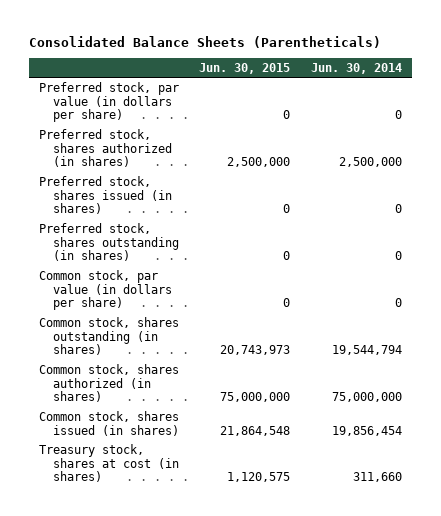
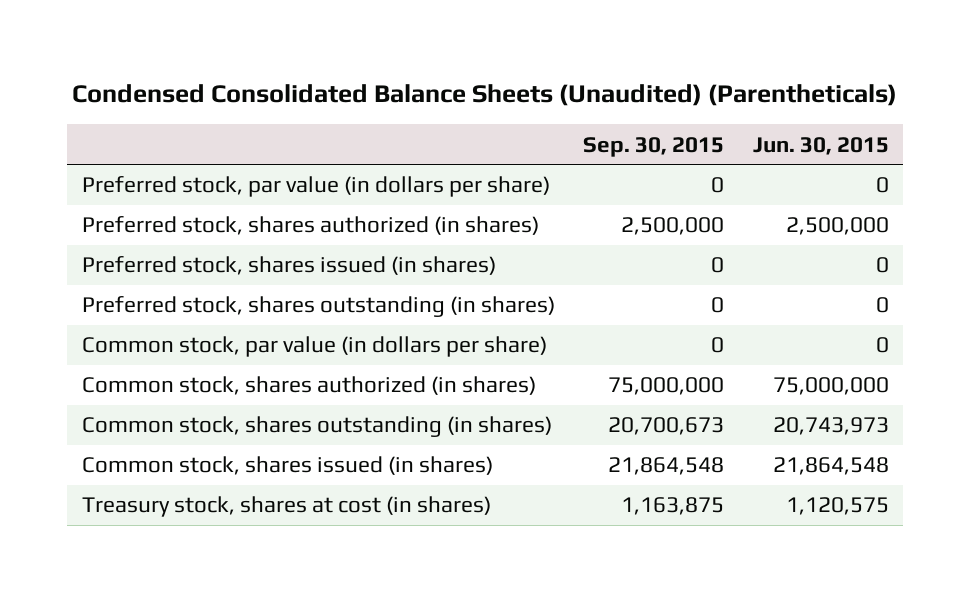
- Consolidated Balance Sheets (Parentheticals)
+ Condensed Consolidated Balance Sheets (Unaudited) (Parentheticals)
- | Jun. 30, 2015 | Jun. 30, 2014
+ | Sep. 30, 2015 | Jun. 30, 2015
moved down: Common stock, shares outstanding (in shares) | 20,700,673 | 20,743,973

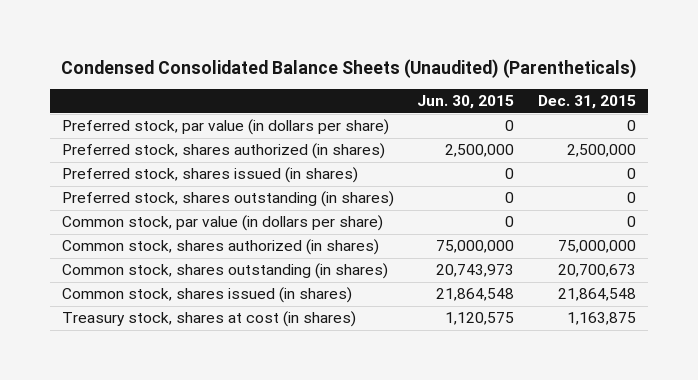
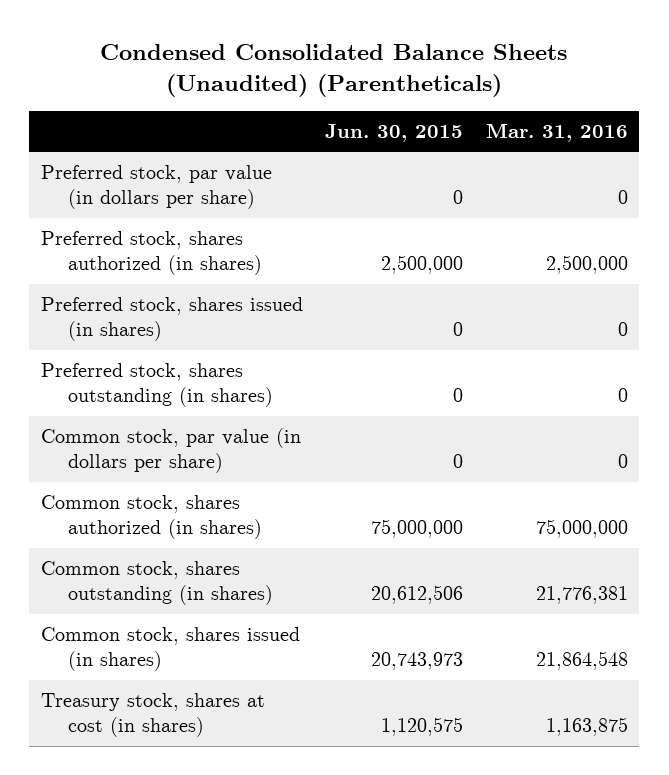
- | Jun. 30, 2015 | Dec. 31, 2015
+ | Jun. 30, 2015 | Mar. 31, 2016
- Common stock, shares outstanding (in shares) | 20,743,973 | 20,700,673
- Common stock, shares issued (in shares) | 21,864,548 | 21,864,548
+ Common stock, shares outstanding (in shares) | 20,612,506 | 21,776,381
+ Common stock, shares issued (in shares) | 20,743,973 | 21,864,548

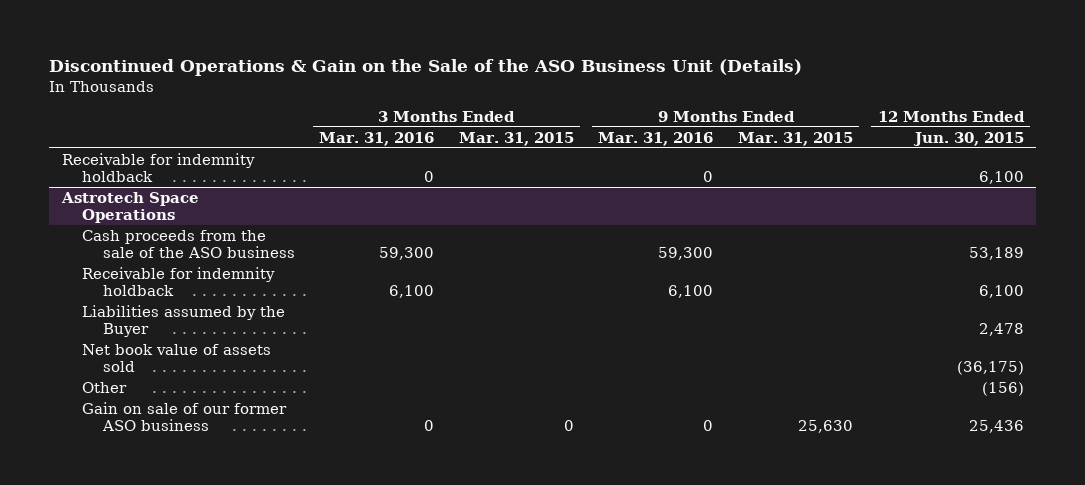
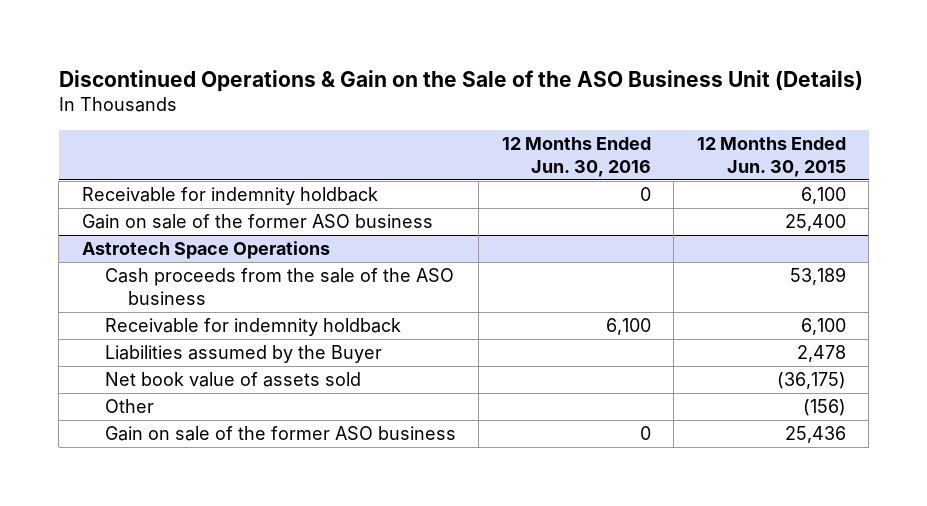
- | 3 Months Ended Mar. 31, 2016 | 3 Months Ended Mar. 31, 2015 | 9 Months Ended Mar. 31, 2016 | 9 Months Ended Mar. 31, 2015 | 12 Months Ended Jun. 30, 2015
+ | 12 Months Ended Jun. 30, 2016 | 12 Months Ended Jun. 30, 2015
+ Gain on sale of the former ASO business | | 25,400
@ Astrotech Space Operations
- Gain on sale of our former ASO business | 0 | 0 | 0 | 25,630 | 25,436
+ Gain on sale of the former ASO business | 0 | 25,436

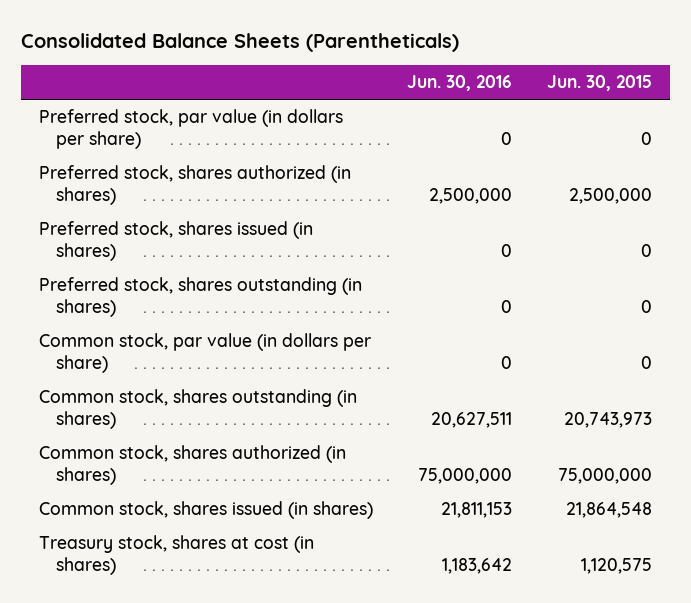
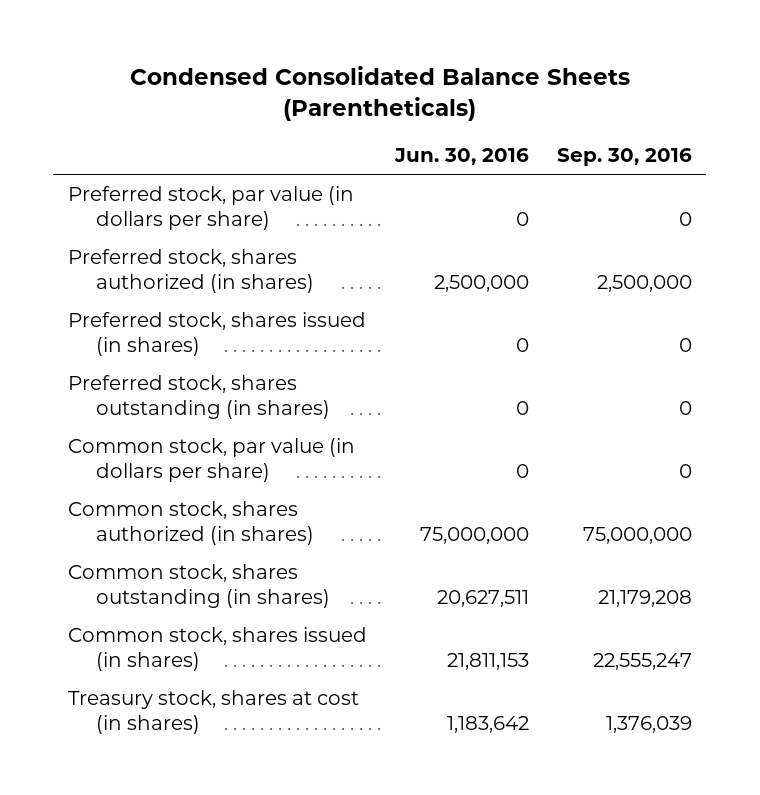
- Consolidated Balance Sheets (Parentheticals)
+ Condensed Consolidated Balance Sheets (Parentheticals)
- | Jun. 30, 2016 | Jun. 30, 2015
+ | Jun. 30, 2016 | Sep. 30, 2016
moved down: Common stock, shares outstanding (in shares) | 20,627,511 | 21,179,208

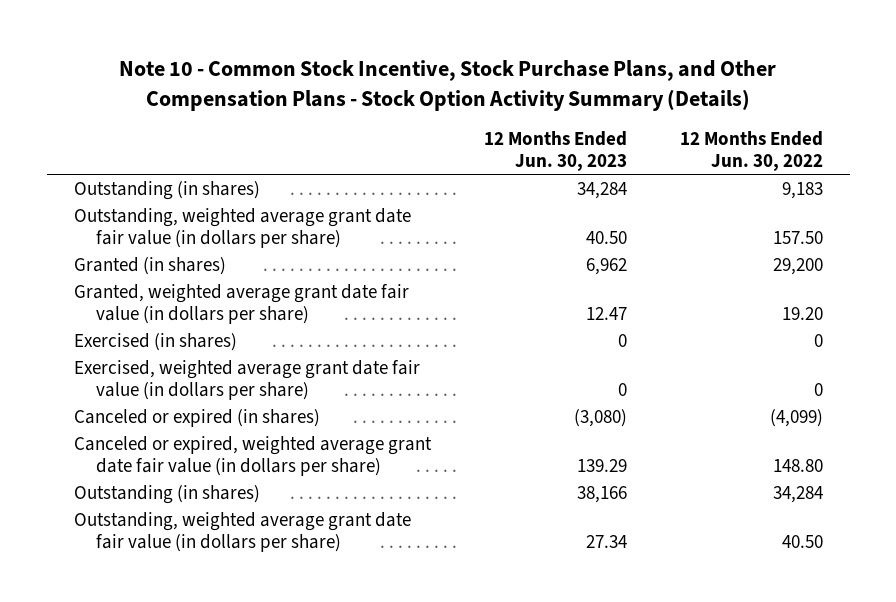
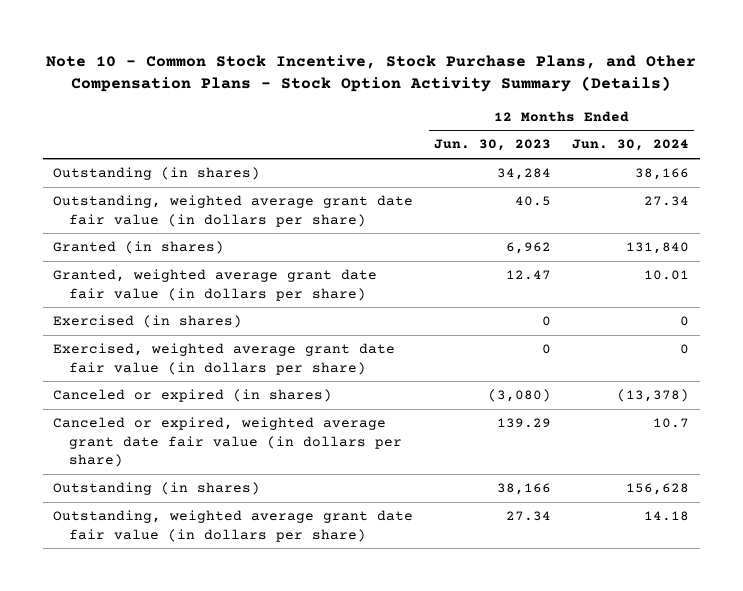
- | 12 Months Ended Jun. 30, 2023 | 12 Months Ended Jun. 30, 2022
+ | 12 Months Ended Jun. 30, 2023 | 12 Months Ended Jun. 30, 2024
- Outstanding, weighted average grant date fair value (in dollars per share) | 40.50 | 157.50
+ Outstanding, weighted average grant date fair value (in dollars per share) | 40.5 | 27.34

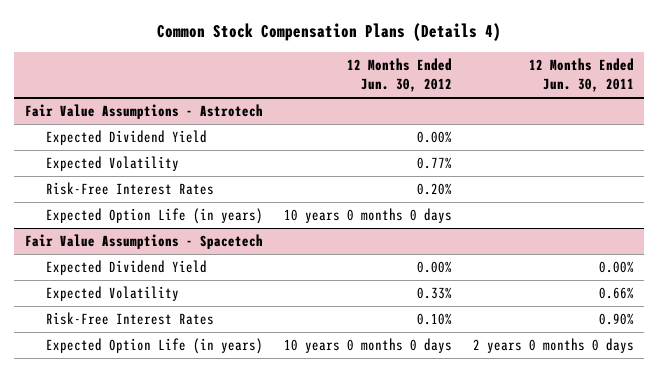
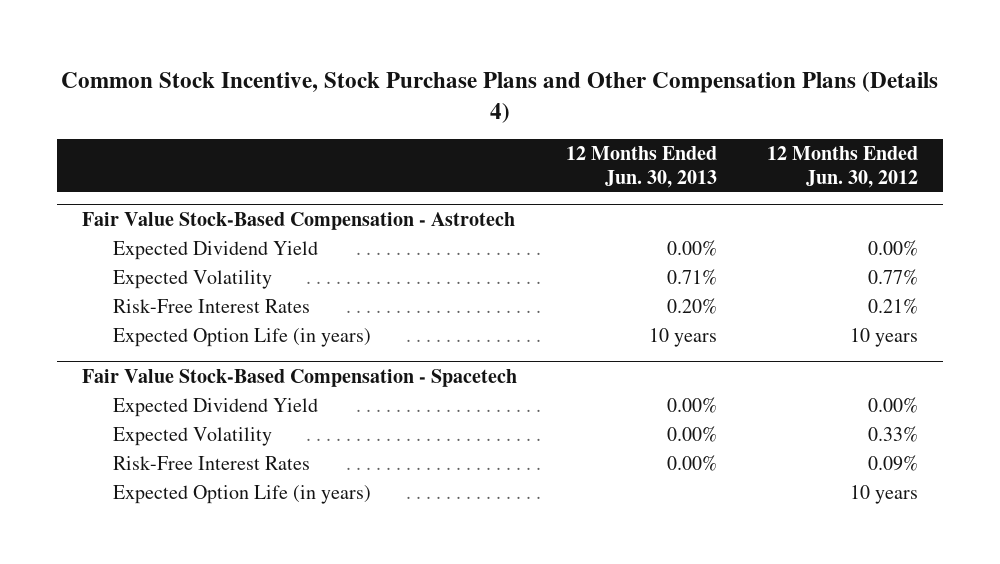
- Common Stock Compensation Plans (Details 4)
+ Common Stock Incentive, Stock Purchase Plans and Other Compensation Plans (Details 4)
- | 12 Months Ended Jun. 30, 2012 | 12 Months Ended Jun. 30, 2011
+ | 12 Months Ended Jun. 30, 2013 | 12 Months Ended Jun. 30, 2012
- Fair Value Assumptions - Astrotech
+ Fair Value Stock-Based Compensation - Astrotech
- Risk-Free Interest Rates | 0.20% |
- Expected Option Life (in years) | 10 years 0 months 0 days |
- Fair Value Assumptions - Spacetech
+ Risk-Free Interest Rates | 0.20% | 0.21%
+ Expected Option Life (in years) | 10 years | 10 years
+ Fair Value Stock-Based Compensation - Spacetech
- Risk-Free Interest Rates | 0.10% | 0.90%
- Expected Option Life (in years) | 10 years 0 months 0 days | 2 years 0 months 0 days
+ Risk-Free Interest Rates | 0.00% | 0.09%
+ Expected Option Life (in years) | | 10 years

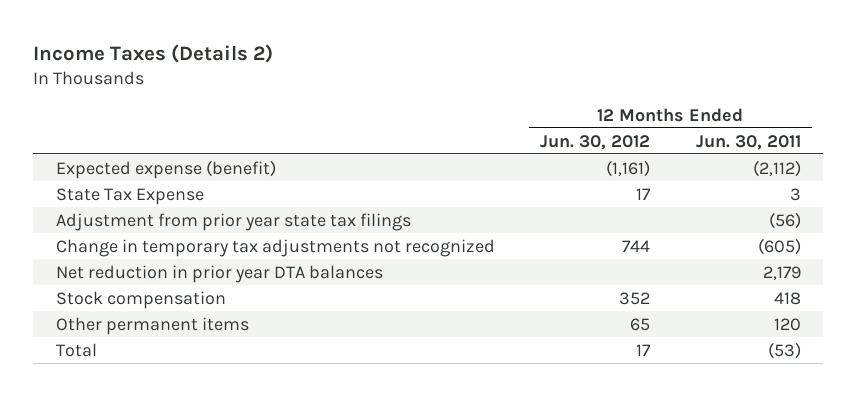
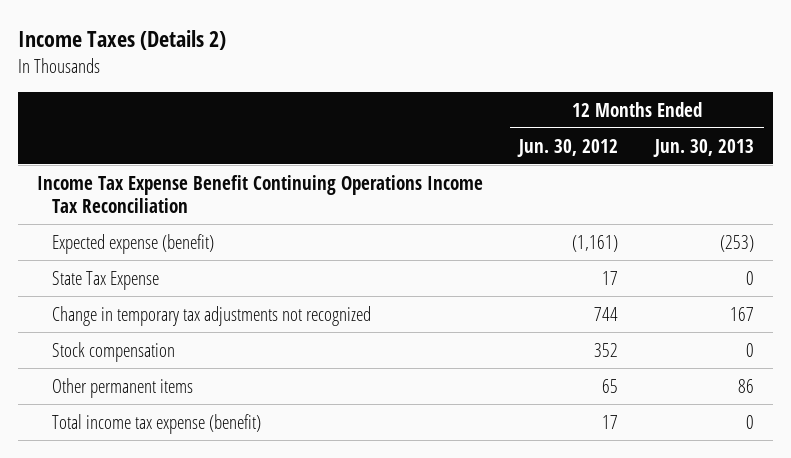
- | 12 Months Ended Jun. 30, 2012 | 12 Months Ended Jun. 30, 2011
+ | 12 Months Ended Jun. 30, 2012 | 12 Months Ended Jun. 30, 2013
+ Income Tax Expense Benefit Continuing Operations Income Tax Reconciliation
- Adjustment from prior year state tax filings | | (56)
- Net reduction in prior year DTA balances | | 2,179
- Total | 17 | (53)
+ Total income tax expense (benefit) | 17 | 0

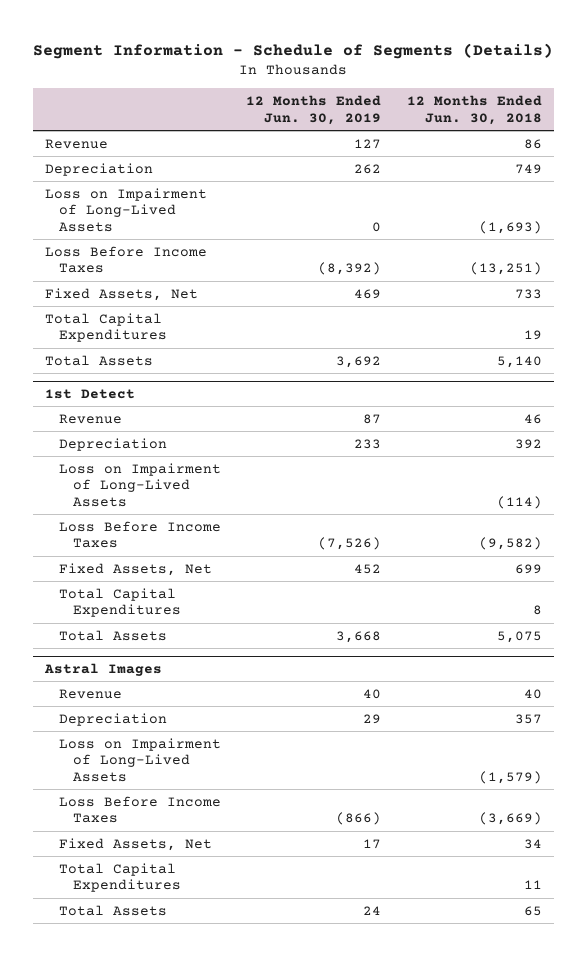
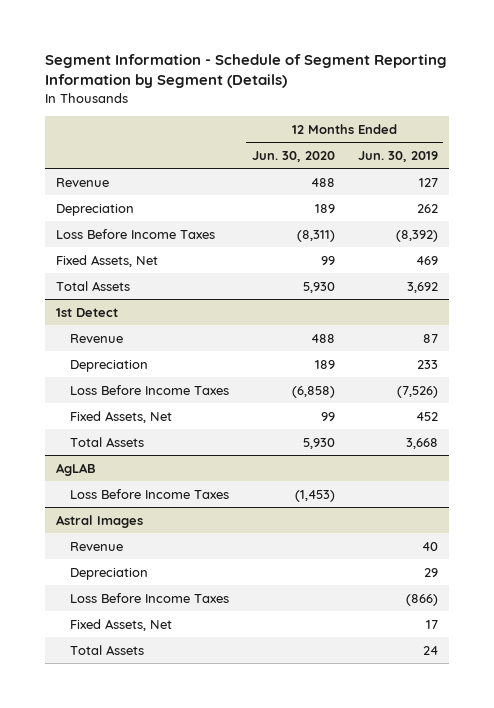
- Segment Information - Schedule of Segments (Details)
+ Segment Information - Schedule of Segment Reporting Information by Segment (Details)
- | 12 Months Ended Jun. 30, 2019 | 12 Months Ended Jun. 30, 2018
+ | 12 Months Ended Jun. 30, 2020 | 12 Months Ended Jun. 30, 2019
- Loss on Impairment of Long-Lived Assets | 0 | (1,693)
- Total Capital Expenditures | | 19
@ 1st Detect
- Loss on Impairment of Long-Lived Assets | | (114)
- Total Capital Expenditures | | 8
+ AgLAB
+ Loss Before Income Taxes | (1,453) |
@ Astral Images
- Loss on Impairment of Long-Lived Assets | | (1,579)
- Total Capital Expenditures | | 11

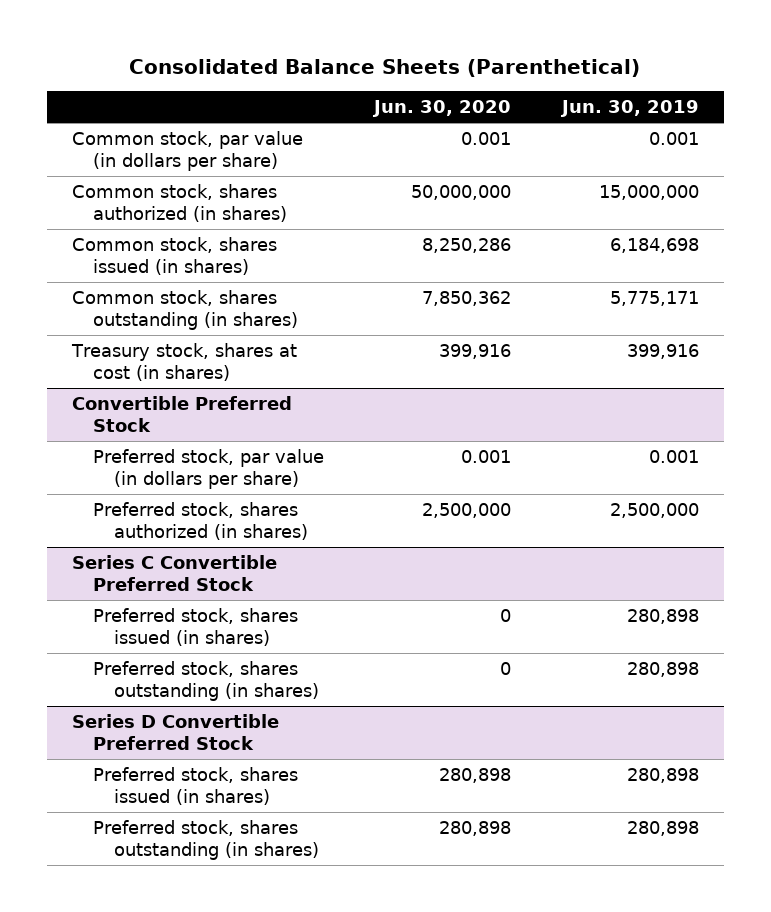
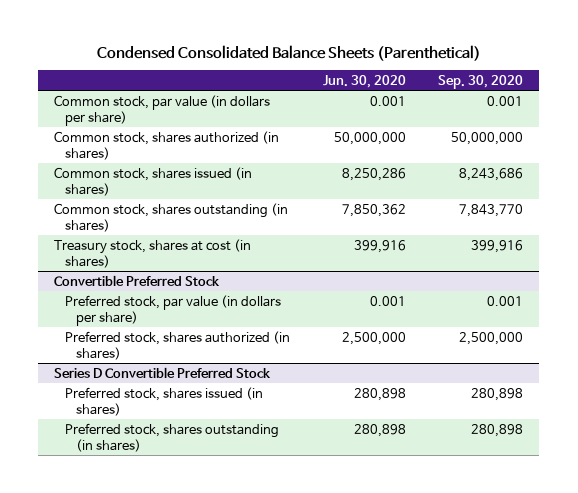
- Consolidated Balance Sheets (Parenthetical)
+ Condensed Consolidated Balance Sheets (Parenthetical)
- | Jun. 30, 2020 | Jun. 30, 2019
+ | Jun. 30, 2020 | Sep. 30, 2020
- Series C Convertible Preferred Stock
- Preferred stock, shares issued (in shares) | 0 | 280,898
- Preferred stock, shares outstanding (in shares) | 0 | 280,898

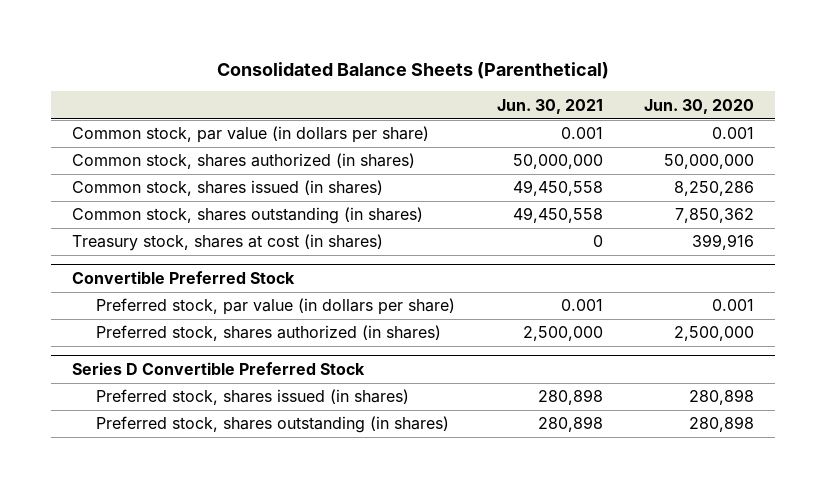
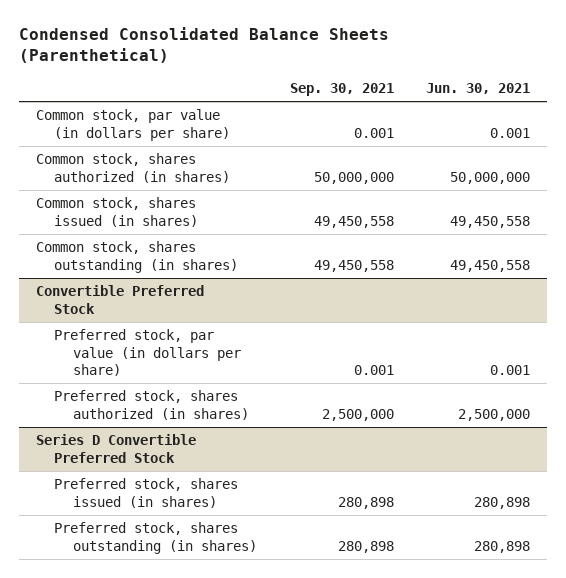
- Consolidated Balance Sheets (Parenthetical)
+ Condensed Consolidated Balance Sheets (Parenthetical)
- | Jun. 30, 2021 | Jun. 30, 2020
+ | Sep. 30, 2021 | Jun. 30, 2021
- Treasury stock, shares at cost (in shares) | 0 | 399,916

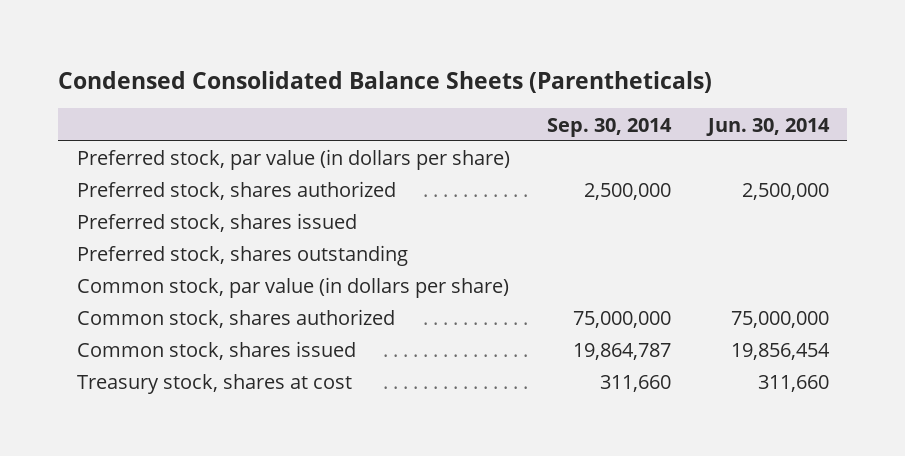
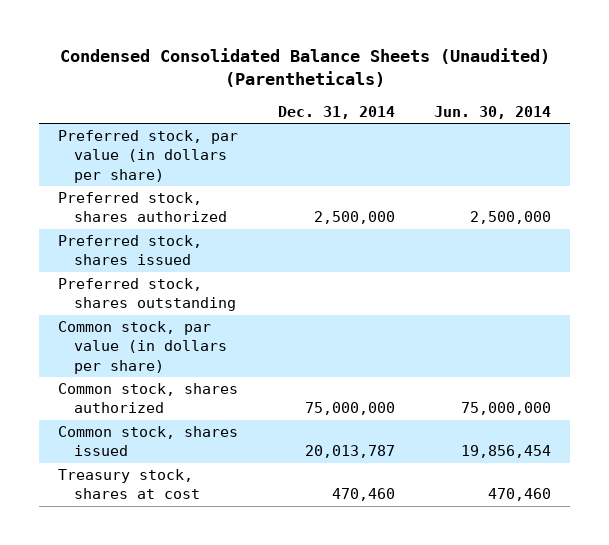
- Condensed Consolidated Balance Sheets (Parentheticals)
+ Condensed Consolidated Balance Sheets (Unaudited) (Parentheticals)
- | Sep. 30, 2014 | Jun. 30, 2014
+ | Dec. 31, 2014 | Jun. 30, 2014
- Treasury stock, shares at cost | 311,660 | 311,660
+ Treasury stock, shares at cost | 470,460 | 470,460

